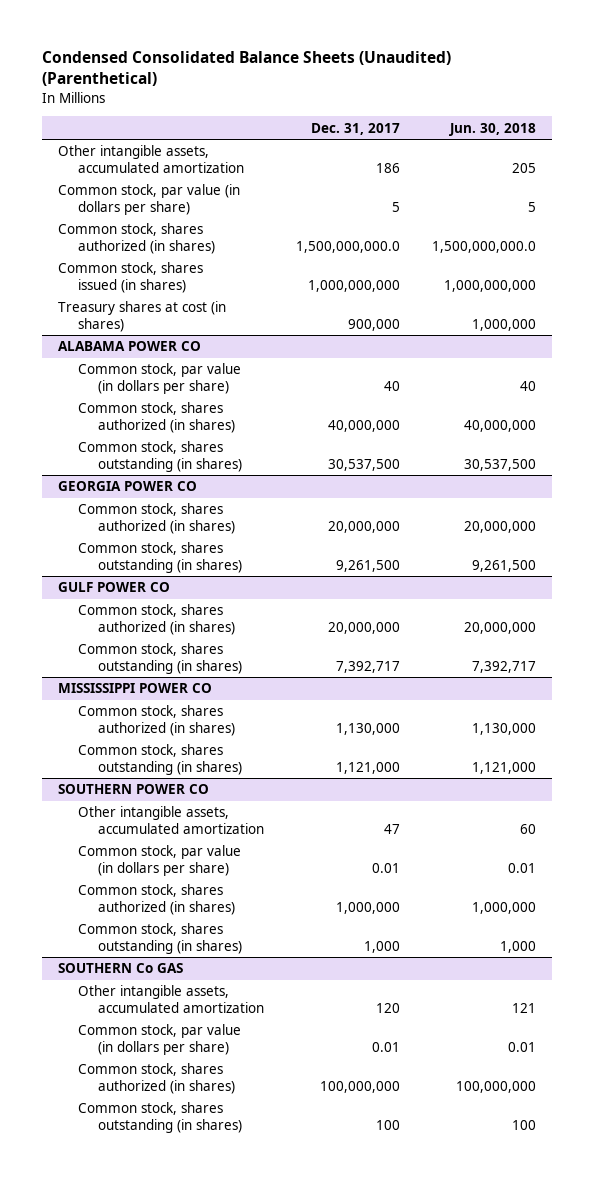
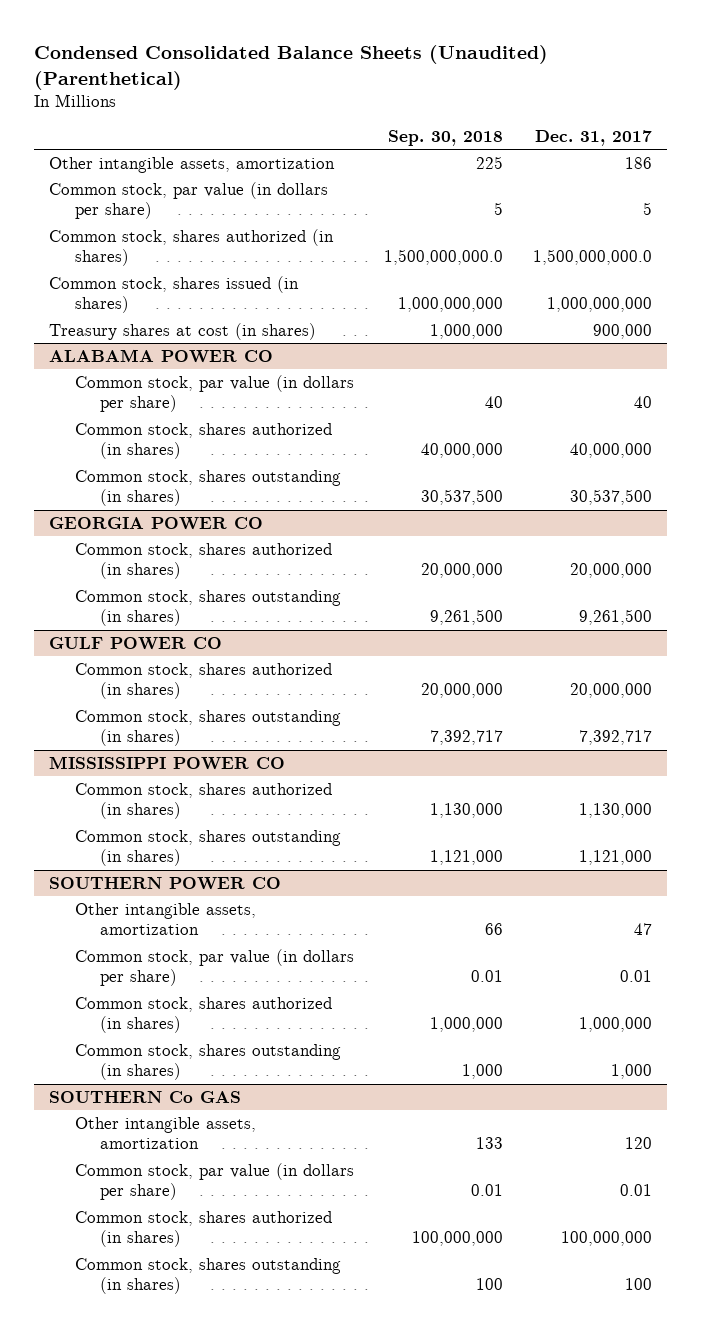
- | Dec. 31, 2017 | Jun. 30, 2018
+ | Sep. 30, 2018 | Dec. 31, 2017
- Other intangible assets, accumulated amortization | 186 | 205
+ Other intangible assets, amortization | 225 | 186
@ SOUTHERN POWER CO
- Other intangible assets, accumulated amortization | 47 | 60
+ Other intangible assets, amortization | 66 | 47
@ SOUTHERN Co GAS
- Other intangible assets, accumulated amortization | 120 | 121
+ Other intangible assets, amortization | 133 | 120

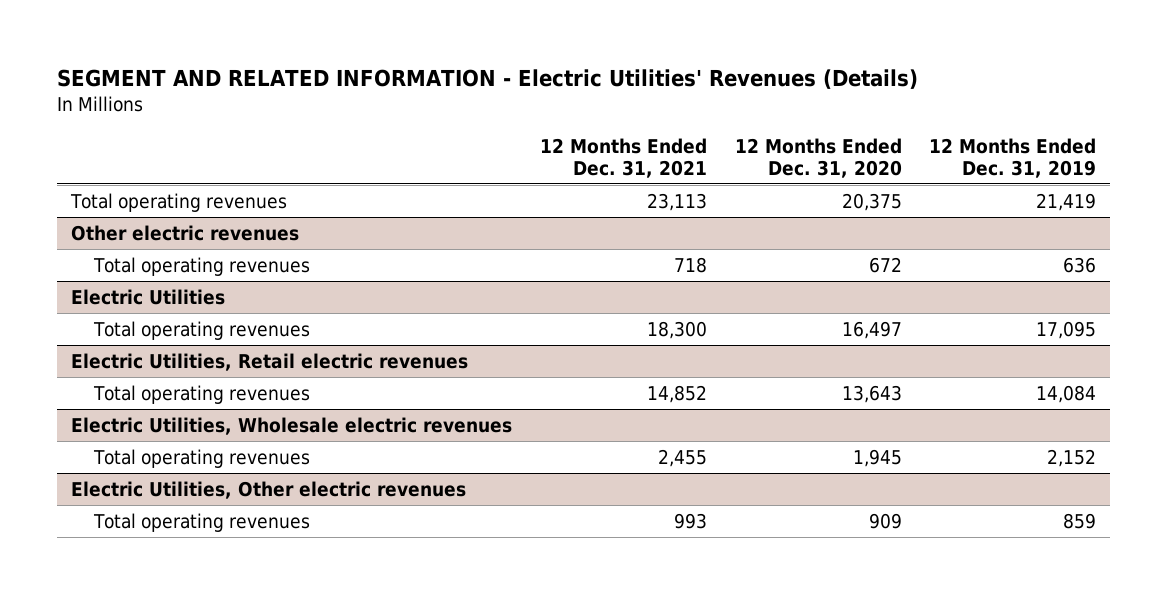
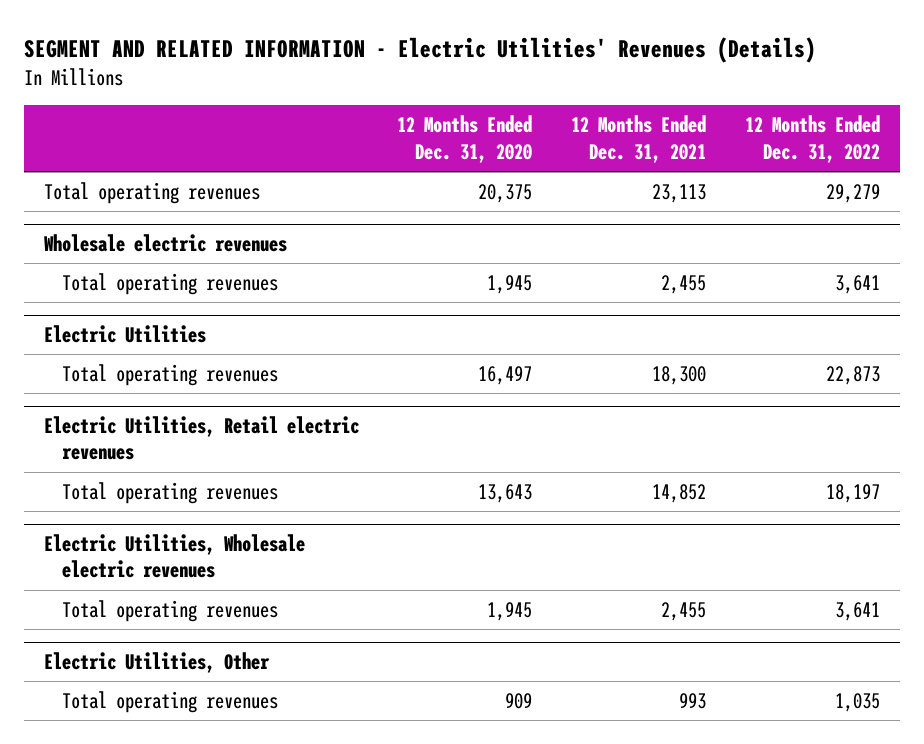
- | 12 Months Ended Dec. 31, 2021 | 12 Months Ended Dec. 31, 2020 | 12 Months Ended Dec. 31, 2019
+ | 12 Months Ended Dec. 31, 2020 | 12 Months Ended Dec. 31, 2021 | 12 Months Ended Dec. 31, 2022
- Other electric revenues
- Total operating revenues | 718 | 672 | 636
+ Wholesale electric revenues
+ Total operating revenues | 1,945 | 2,455 | 3,641
- Electric Utilities, Other electric revenues
+ Electric Utilities, Other

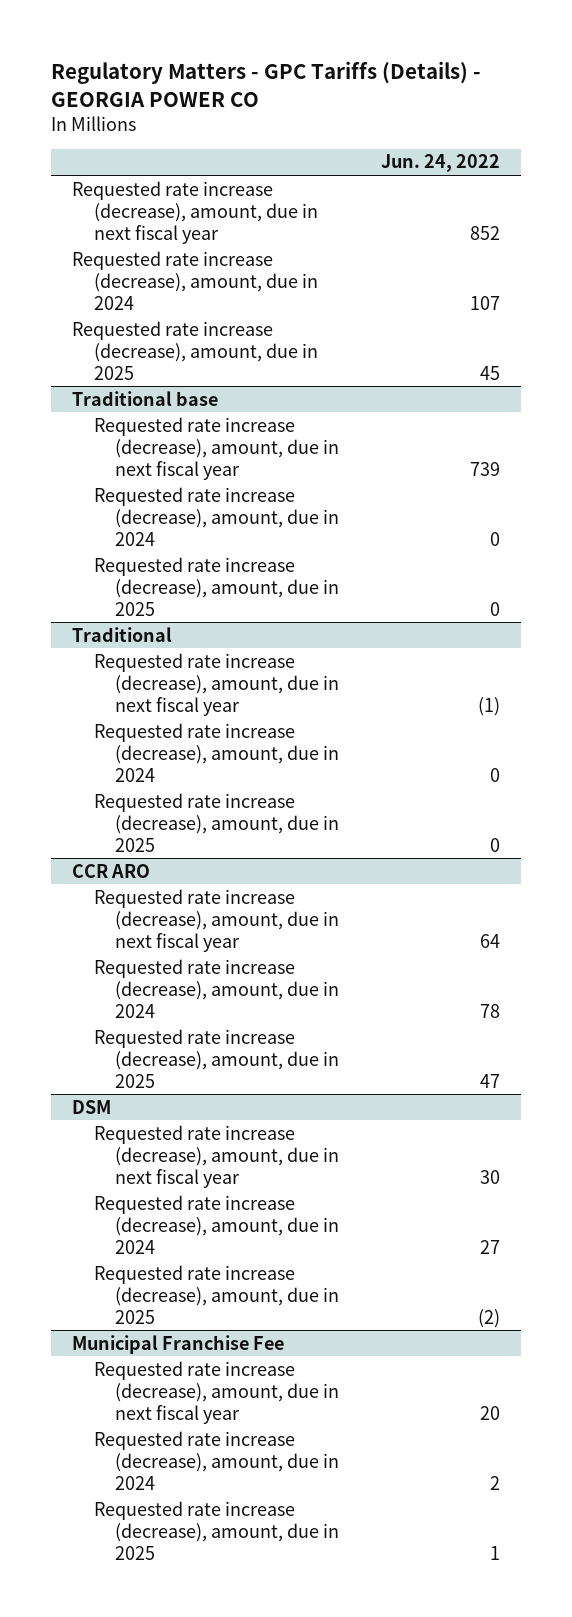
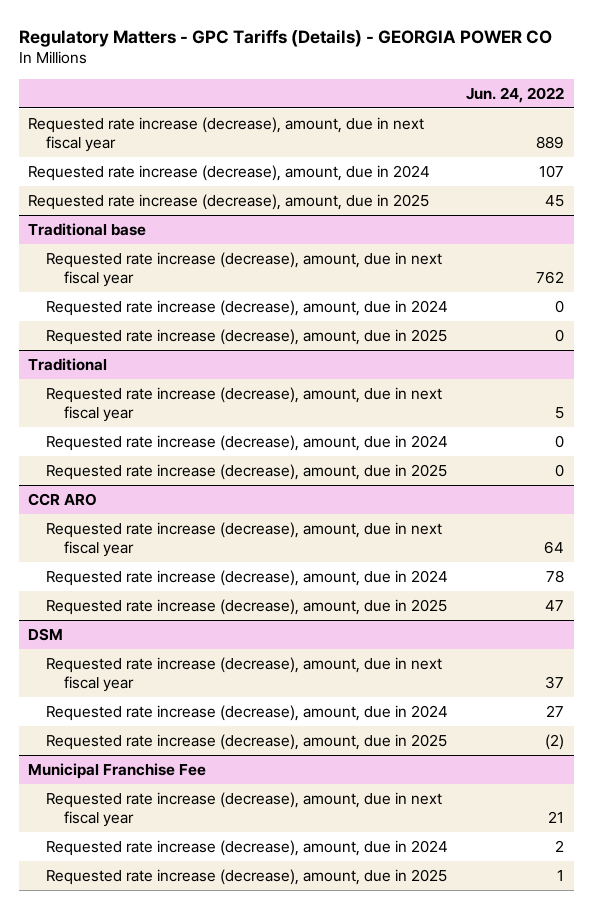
- Requested rate increase (decrease), amount, due in next fiscal year | 852
+ Requested rate increase (decrease), amount, due in next fiscal year | 889
@ Traditional base
- Requested rate increase (decrease), amount, due in next fiscal year | 739
+ Requested rate increase (decrease), amount, due in next fiscal year | 762
@ Traditional
- Requested rate increase (decrease), amount, due in next fiscal year | (1)
+ Requested rate increase (decrease), amount, due in next fiscal year | 5
@ DSM
- Requested rate increase (decrease), amount, due in next fiscal year | 30
+ Requested rate increase (decrease), amount, due in next fiscal year | 37
@ Municipal Franchise Fee
- Requested rate increase (decrease), amount, due in next fiscal year | 20
+ Requested rate increase (decrease), amount, due in next fiscal year | 21

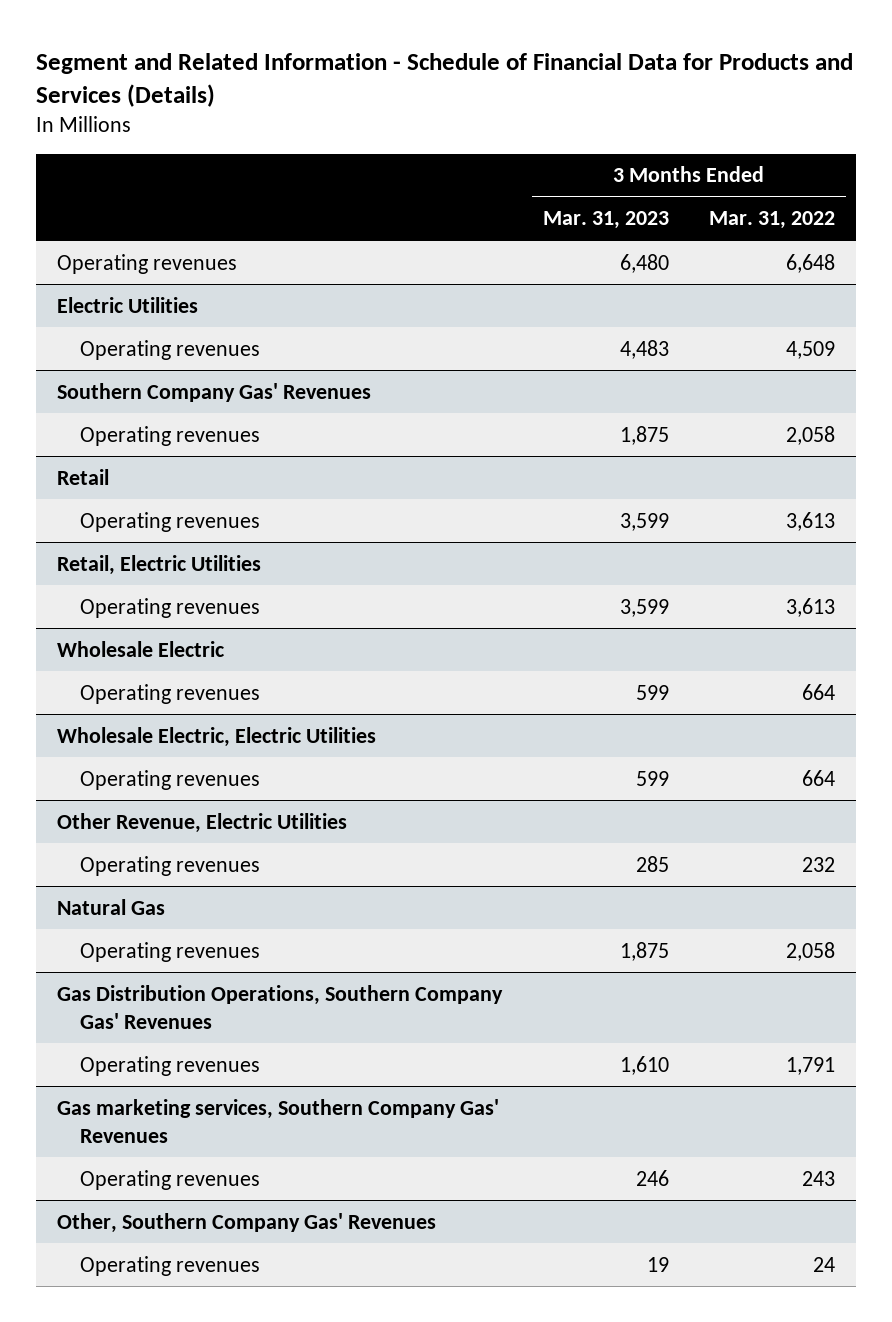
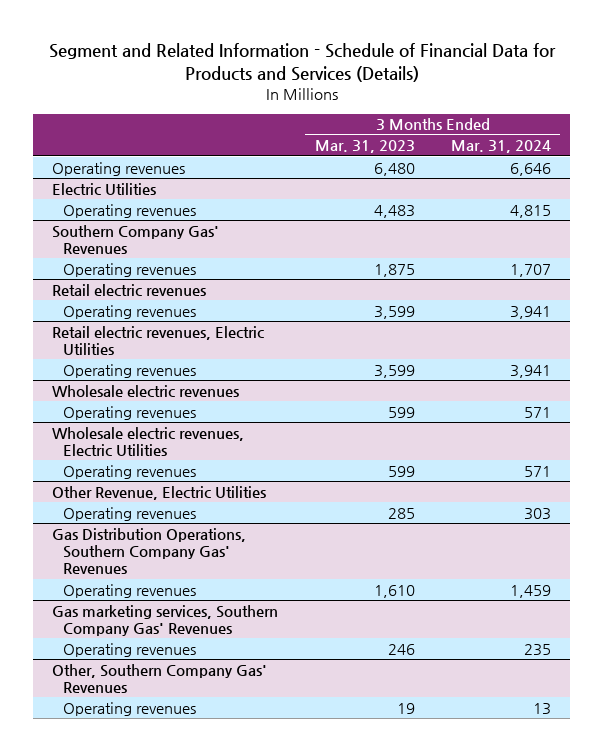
- | 3 Months Ended Mar. 31, 2023 | 3 Months Ended Mar. 31, 2022
+ | 3 Months Ended Mar. 31, 2023 | 3 Months Ended Mar. 31, 2024
- Retail
+ Retail electric revenues
- Retail, Electric Utilities
+ Retail electric revenues, Electric Utilities
- Wholesale Electric
+ Wholesale electric revenues
- Wholesale Electric, Electric Utilities
+ Wholesale electric revenues, Electric Utilities
- Natural Gas
- Operating revenues | 1,875 | 2,058

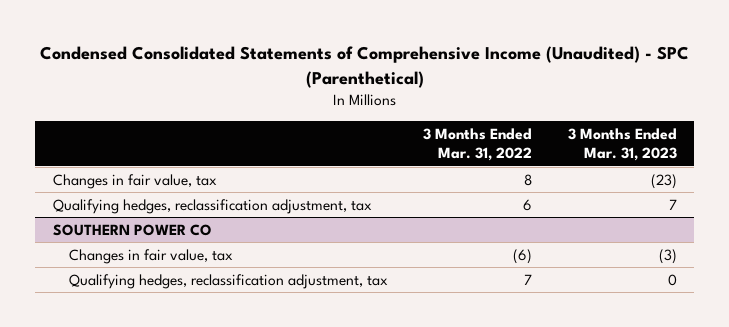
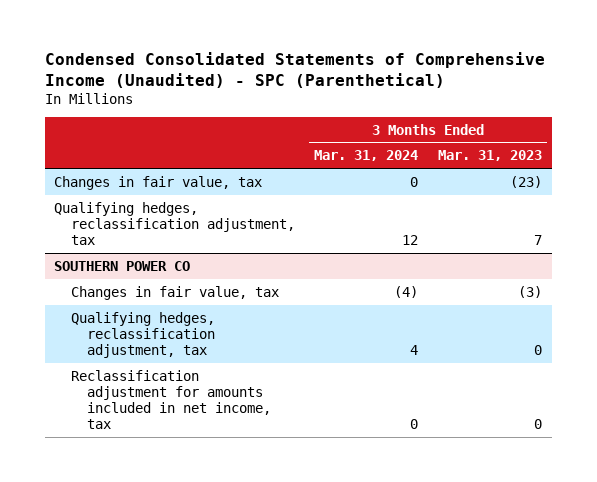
- | 3 Months Ended Mar. 31, 2022 | 3 Months Ended Mar. 31, 2023
+ | 3 Months Ended Mar. 31, 2024 | 3 Months Ended Mar. 31, 2023
@ SOUTHERN POWER CO
+ Reclassification adjustment for amounts included in net income, tax | 0 | 0

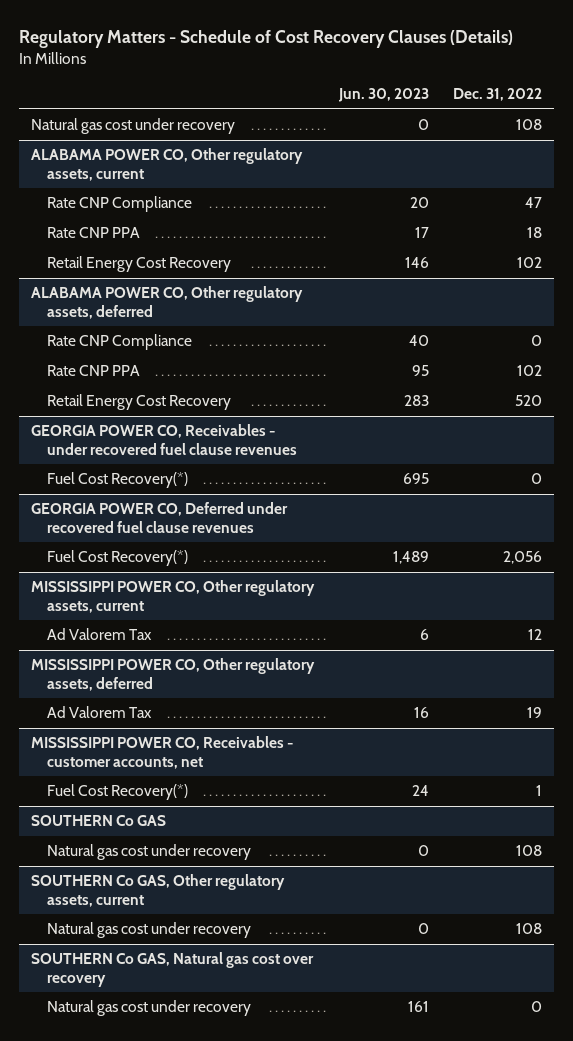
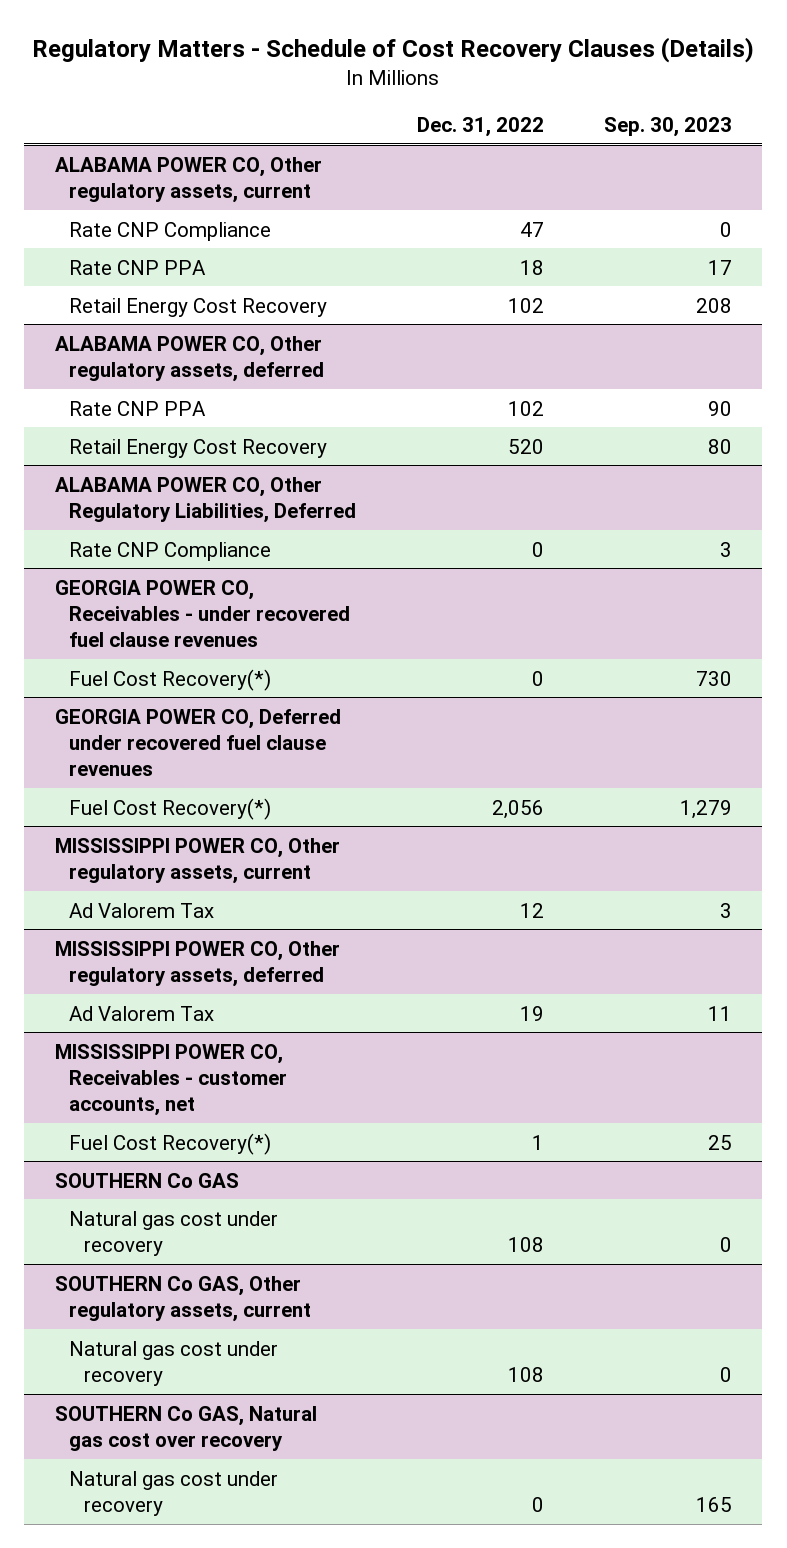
- | Jun. 30, 2023 | Dec. 31, 2022
+ | Dec. 31, 2022 | Sep. 30, 2023
- Natural gas cost under recovery | 0 | 108
@ ALABAMA POWER CO, Other regulatory assets, deferred
- Rate CNP Compliance | 40 | 0
+ ALABAMA POWER CO, Other Regulatory Liabilities, Deferred
+ Rate CNP Compliance | 0 | 3

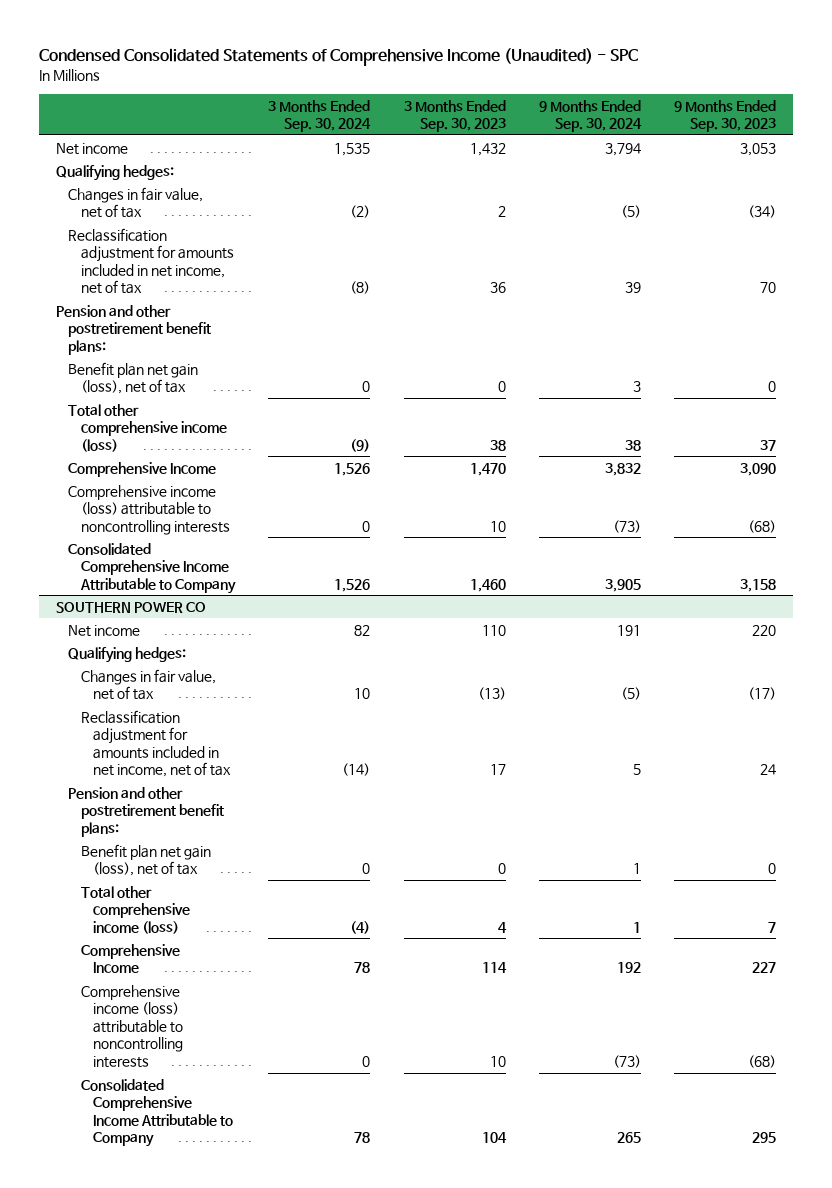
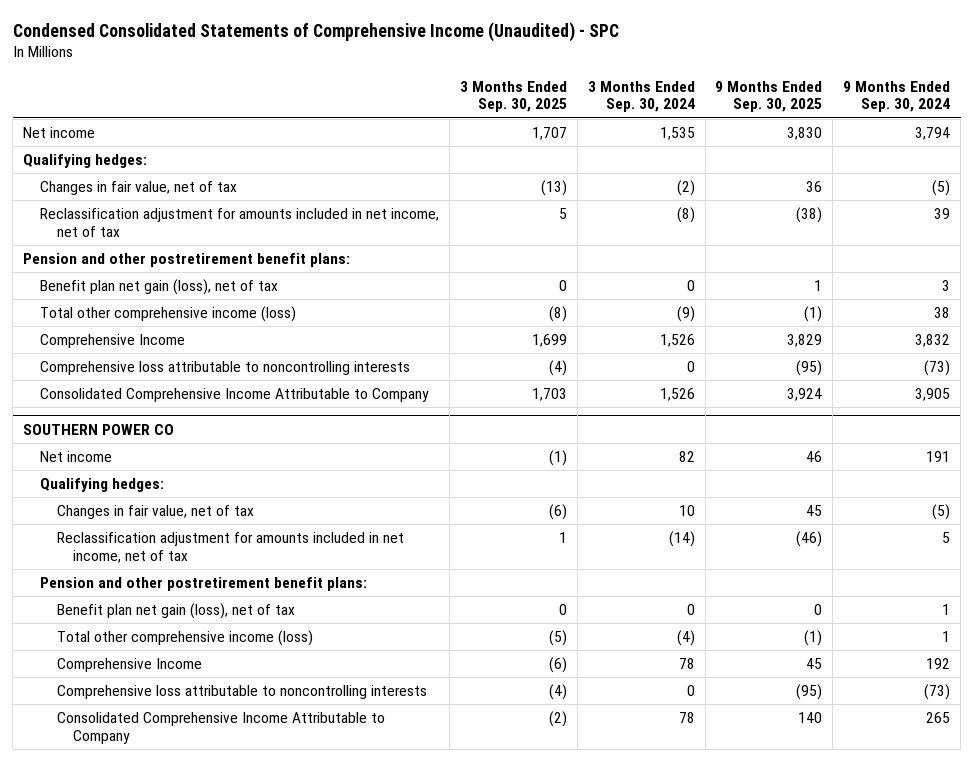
- | 3 Months Ended Sep. 30, 2024 | 3 Months Ended Sep. 30, 2023 | 9 Months Ended Sep. 30, 2024 | 9 Months Ended Sep. 30, 2023
+ | 3 Months Ended Sep. 30, 2025 | 3 Months Ended Sep. 30, 2024 | 9 Months Ended Sep. 30, 2025 | 9 Months Ended Sep. 30, 2024
- Comprehensive income (loss) attributable to noncontrolling interests | 0 | 10 | (73) | (68)
+ Comprehensive loss attributable to noncontrolling interests | (4) | 0 | (95) | (73)
@ SOUTHERN POWER CO
- Comprehensive income (loss) attributable to noncontrolling interests | 0 | 10 | (73) | (68)
+ Comprehensive loss attributable to noncontrolling interests | (4) | 0 | (95) | (73)

